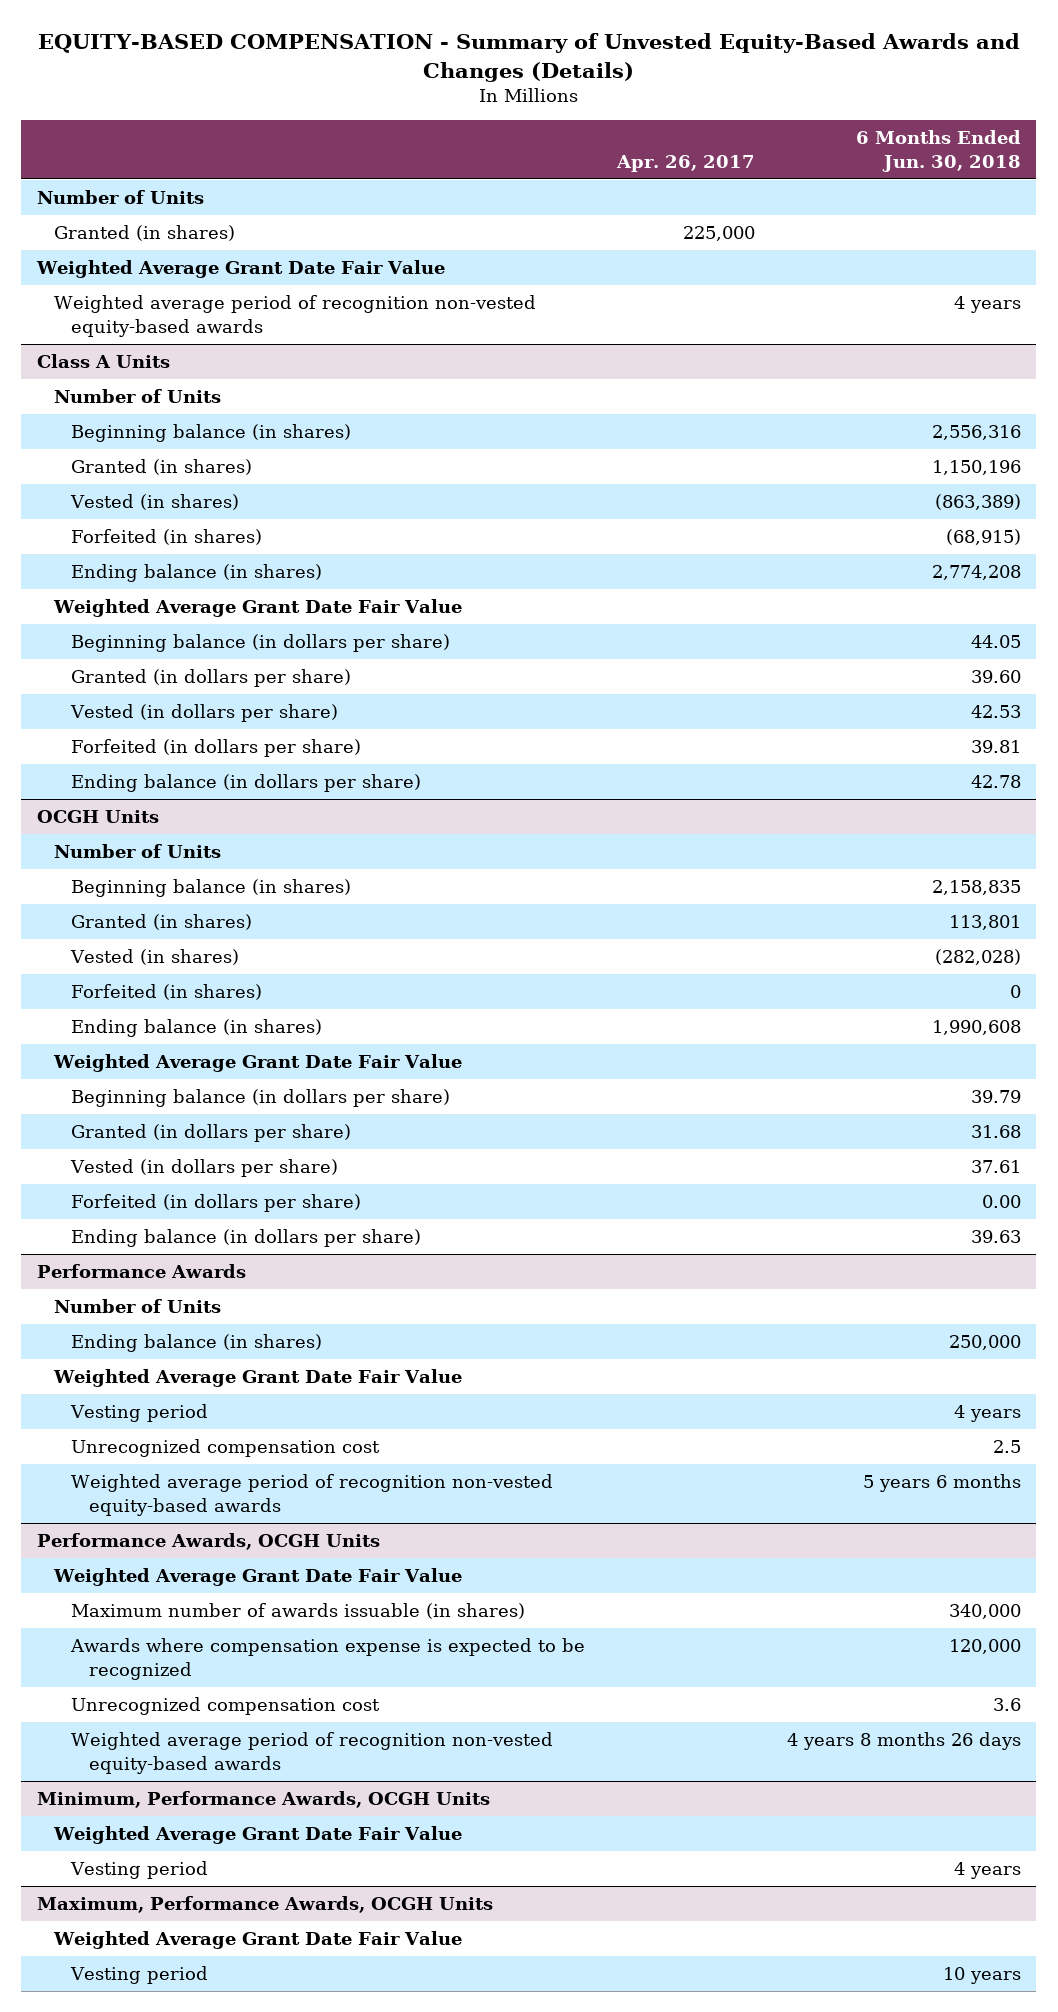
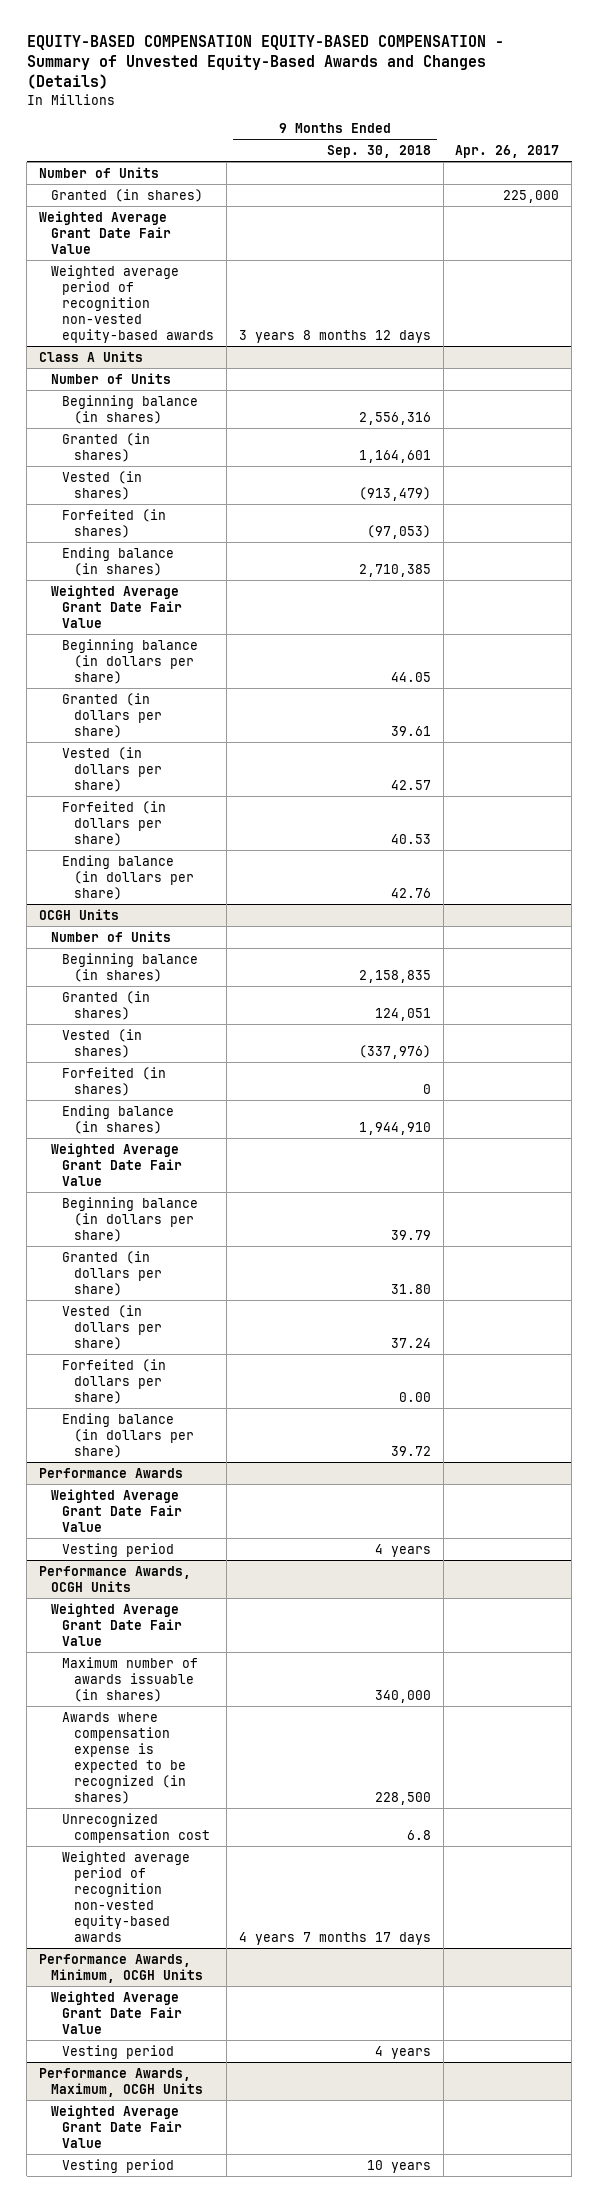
- EQUITY-BASED COMPENSATION - Summary of Unvested Equity-Based Awards and Changes (Details)
+ EQUITY-BASED COMPENSATION EQUITY-BASED COMPENSATION - Summary of Unvested Equity-Based Awards and Changes (Details)
- | Apr. 26, 2017 | 6 Months Ended Jun. 30, 2018
+ | 9 Months Ended Sep. 30, 2018 | Apr. 26, 2017
@ Performance Awards
- Number of Units
- Ending balance (in shares) | | 250,000
- Unrecognized compensation cost | | 2.5
- Weighted average period of recognition non-vested equity-based awards | | 5 years 6 months
@ Performance Awards, OCGH Units
- Awards where compensation expense is expected to be recognized | | 120,000
+ Awards where compensation expense is expected to be recognized (in shares) | 228,500 |
- Minimum, Performance Awards, OCGH Units
+ Performance Awards, Minimum, OCGH Units
- Maximum, Performance Awards, OCGH Units
+ Performance Awards, Maximum, OCGH Units

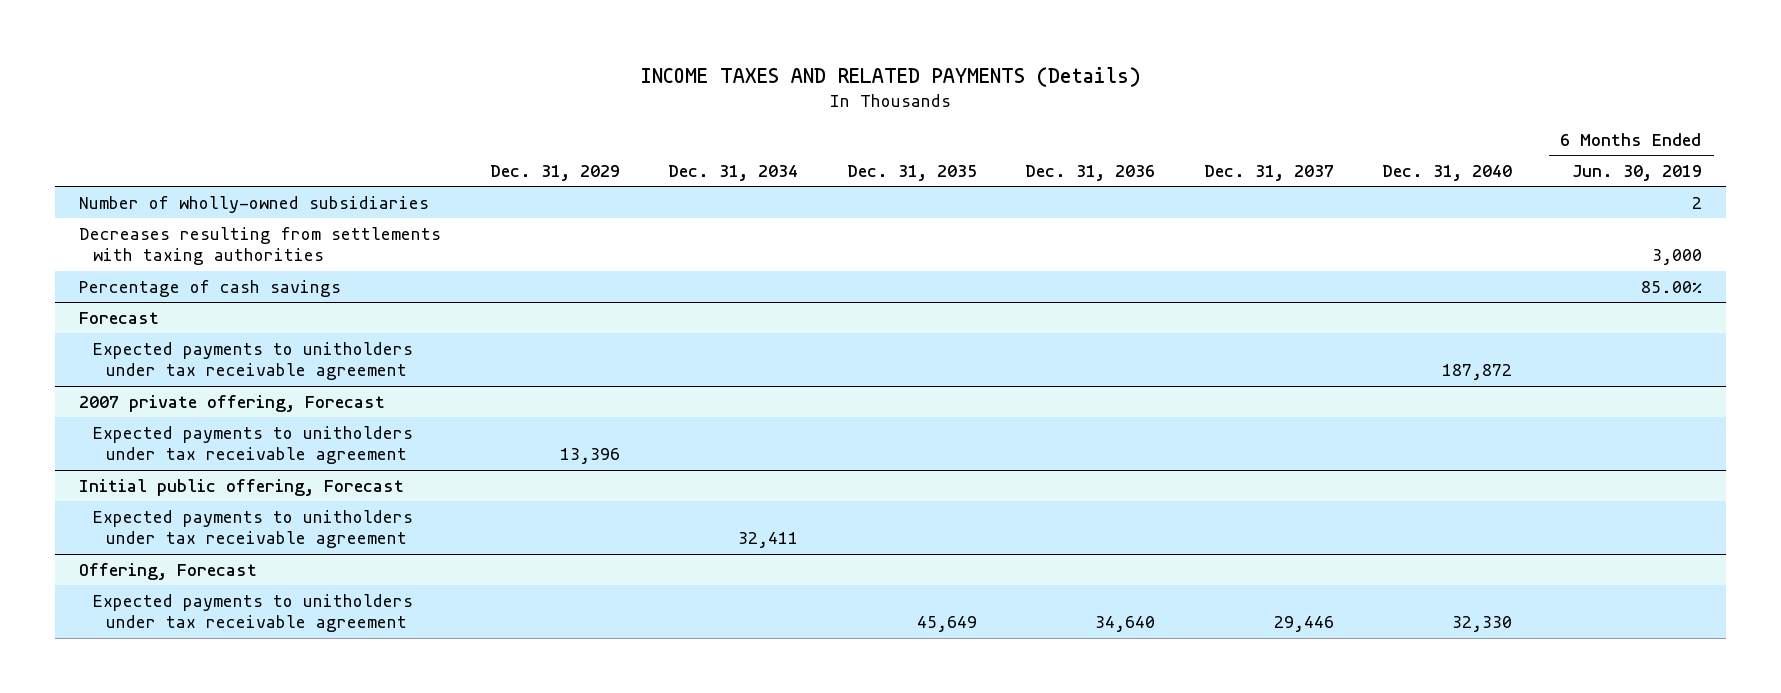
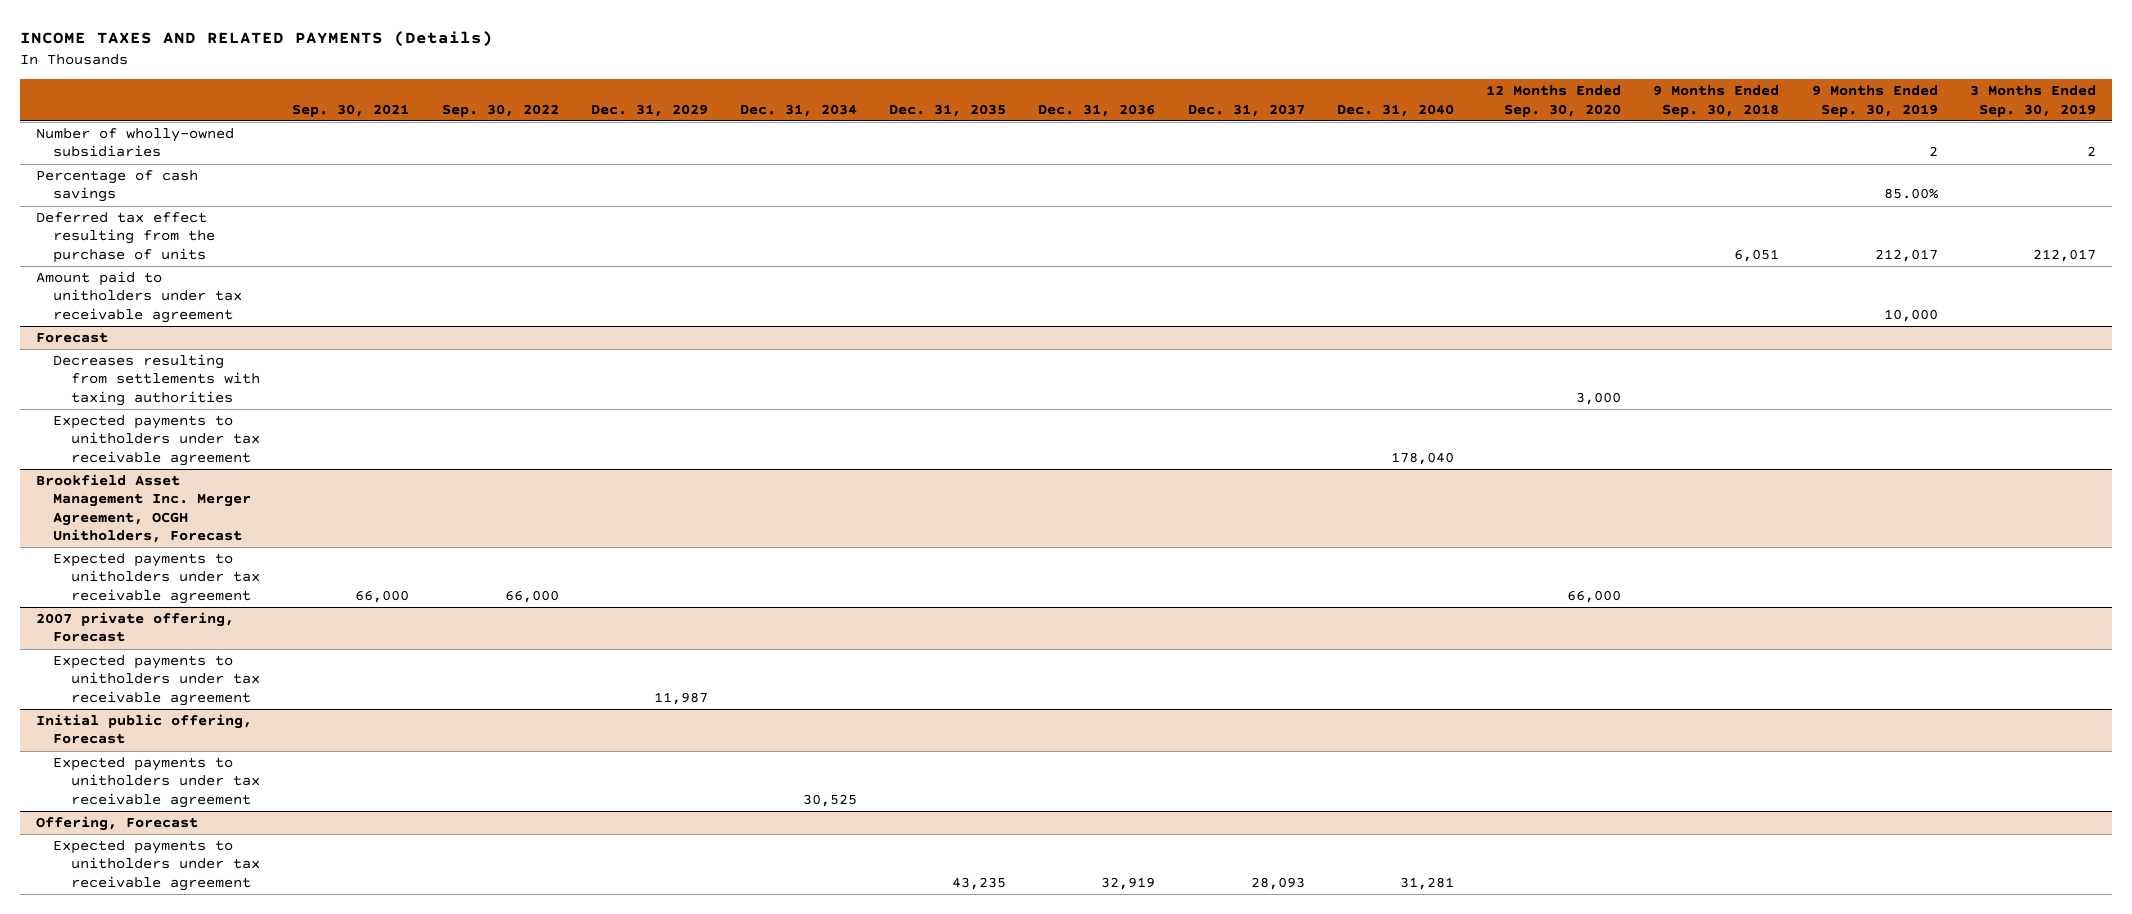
- | Dec. 31, 2029 | Dec. 31, 2034 | Dec. 31, 2035 | Dec. 31, 2036 | Dec. 31, 2037 | Dec. 31, 2040 | 6 Months Ended Jun. 30, 2019
+ | Sep. 30, 2021 | Sep. 30, 2022 | Dec. 31, 2029 | Dec. 31, 2034 | Dec. 31, 2035 | Dec. 31, 2036 | Dec. 31, 2037 | Dec. 31, 2040 | 12 Months Ended Sep. 30, 2020 | 9 Months Ended Sep. 30, 2018 | 9 Months Ended Sep. 30, 2019 | 3 Months Ended Sep. 30, 2019
- Decreases resulting from settlements with taxing authorities | | | | | | | 3,000
+ Deferred tax effect resulting from the purchase of units | | | | | | | | | | 6,051 | 212,017 | 212,017
+ Amount paid to unitholders under tax receivable agreement | | | | | | | | | | | 10,000 |
@ Forecast
- Expected payments to unitholders under tax receivable agreement | | | | | | 187,872 |
+ Decreases resulting from settlements with taxing authorities | | | | | | | | | 3,000 | | |
+ Expected payments to unitholders under tax receivable agreement | | | | | | | | 178,040 | | | |
+ Brookfield Asset Management Inc. Merger Agreement, OCGH Unitholders, Forecast
+ Expected payments to unitholders under tax receivable agreement | 66,000 | 66,000 | | | | | | | 66,000 | | |
@ 2007 private offering, Forecast
- Expected payments to unitholders under tax receivable agreement | 13,396 | | | | | |
+ Expected payments to unitholders under tax receivable agreement | | | 11,987 | | | | | | | | |
@ Initial public offering, Forecast
- Expected payments to unitholders under tax receivable agreement | | 32,411 | | | | |
+ Expected payments to unitholders under tax receivable agreement | | | | 30,525 | | | | | | | |
@ Offering, Forecast
- Expected payments to unitholders under tax receivable agreement | | | 45,649 | 34,640 | 29,446 | 32,330 |
+ Expected payments to unitholders under tax receivable agreement | | | | | 43,235 | 32,919 | 28,093 | 31,281 | | | |

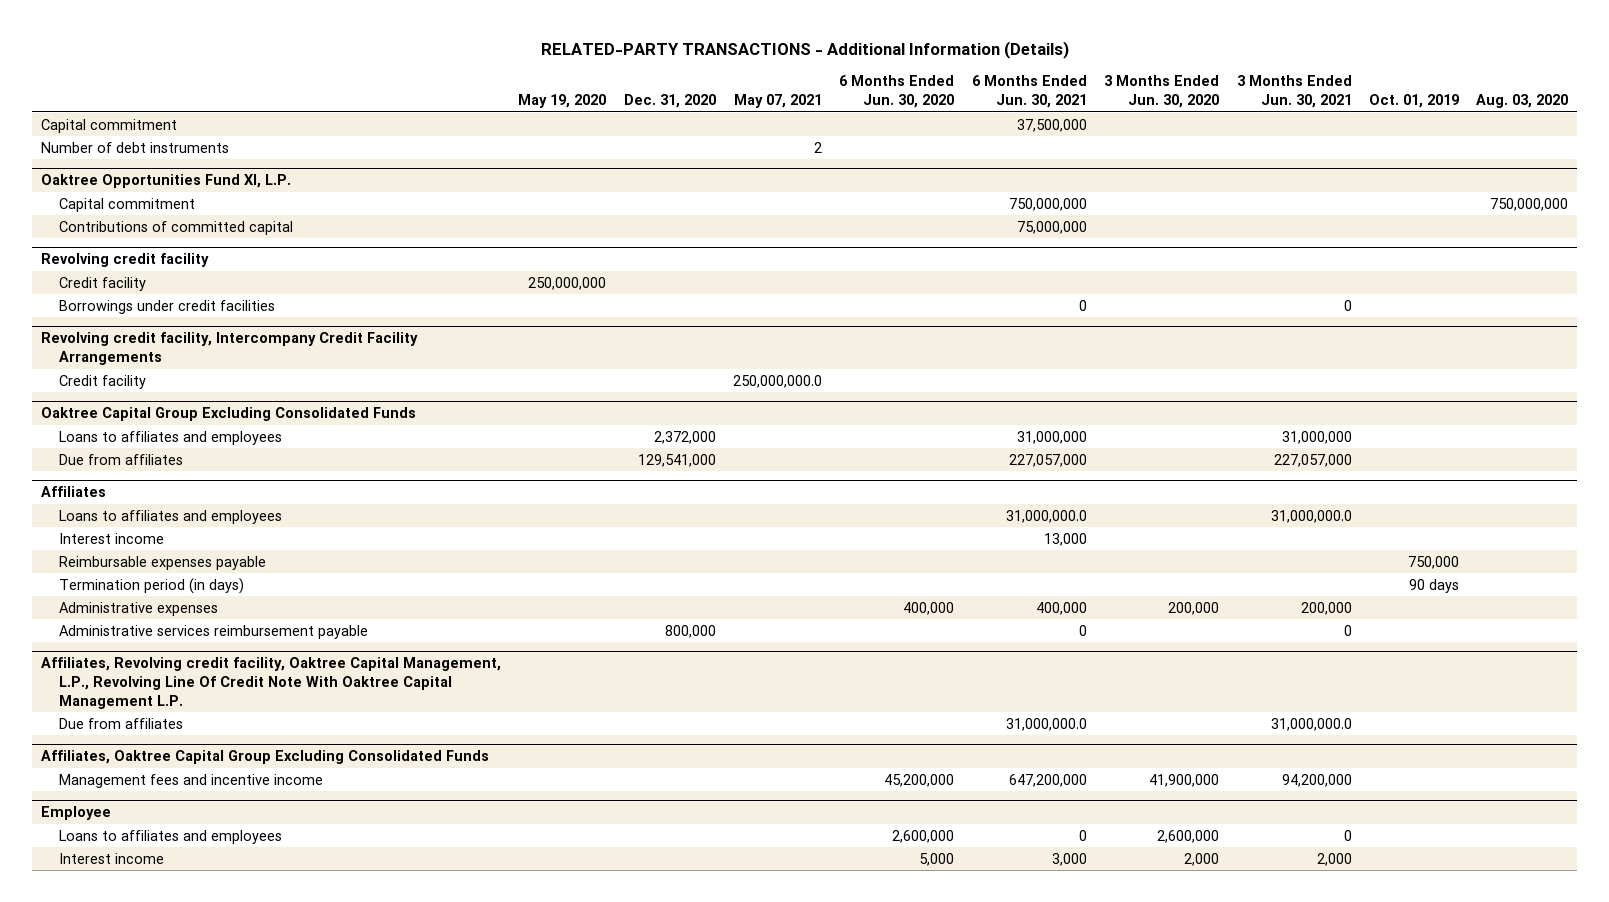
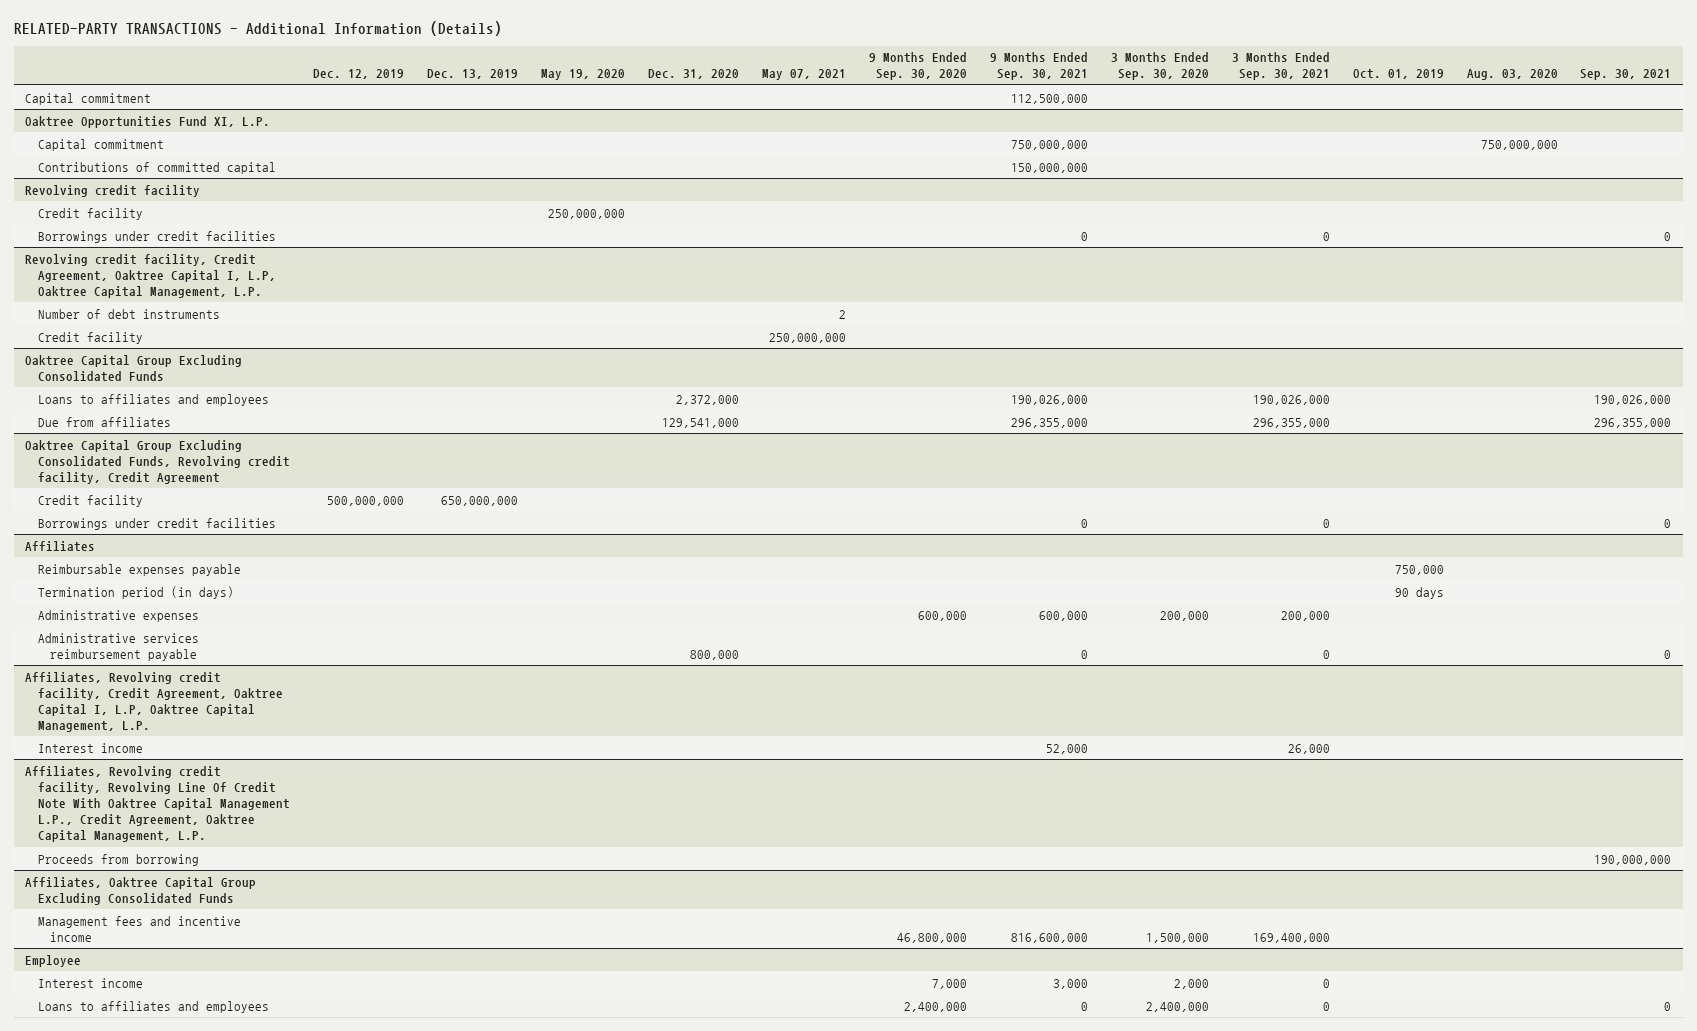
- | May 19, 2020 | Dec. 31, 2020 | May 07, 2021 | 6 Months Ended Jun. 30, 2020 | 6 Months Ended Jun. 30, 2021 | 3 Months Ended Jun. 30, 2020 | 3 Months Ended Jun. 30, 2021 | Oct. 01, 2019 | Aug. 03, 2020
+ | Dec. 12, 2019 | Dec. 13, 2019 | May 19, 2020 | Dec. 31, 2020 | May 07, 2021 | 9 Months Ended Sep. 30, 2020 | 9 Months Ended Sep. 30, 2021 | 3 Months Ended Sep. 30, 2020 | 3 Months Ended Sep. 30, 2021 | Oct. 01, 2019 | Aug. 03, 2020 | Sep. 30, 2021
- Number of debt instruments | | | 2 | | | | | |
- Revolving credit facility, Intercompany Credit Facility Arrangements
- Credit facility | | | 250,000,000.0 | | | | | |
+ Revolving credit facility, Credit Agreement, Oaktree Capital I, L.P, Oaktree Capital Management, L.P.
+ Number of debt instruments | | | | | 2 | | | | | | |
+ Credit facility | | | | | 250,000,000 | | | | | | |
+ Oaktree Capital Group Excluding Consolidated Funds, Revolving credit facility, Credit Agreement
+ Credit facility | 500,000,000 | 650,000,000 | | | | | | | | | |
+ Borrowings under credit facilities | | | | | | | 0 | | 0 | | | 0
@ Affiliates
- Loans to affiliates and employees | | | | | 31,000,000.0 | | 31,000,000.0 | |
- Interest income | | | | | 13,000 | | | |
- Affiliates, Revolving credit facility, Oaktree Capital Management, L.P., Revolving Line Of Credit Note With Oaktree Capital Management L.P.
- Due from affiliates | | | | | 31,000,000.0 | | 31,000,000.0 | |
+ Affiliates, Revolving credit facility, Credit Agreement, Oaktree Capital I, L.P, Oaktree Capital Management, L.P.
+ Interest income | | | | | | | 52,000 | | 26,000 | | |
+ Affiliates, Revolving credit facility, Revolving Line Of Credit Note With Oaktree Capital Management L.P., Credit Agreement, Oaktree Capital Management, L.P.
+ Proceeds from borrowing | | | | | | | | | | | | 190,000,000
@ Employee
moved down: Loans to affiliates and employees | | | | | | 2,400,000 | 0 | 2,400,000 | 0 | | | 0

